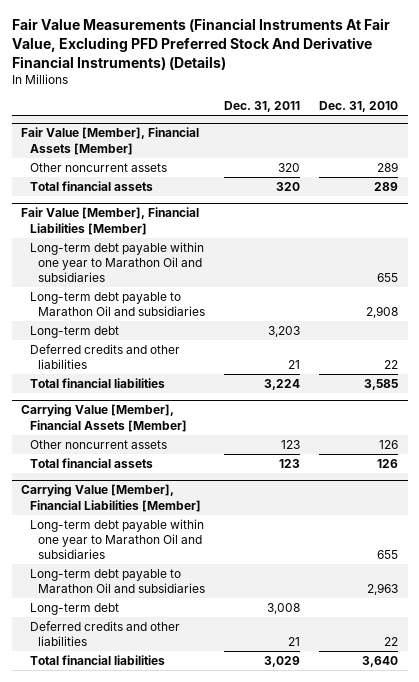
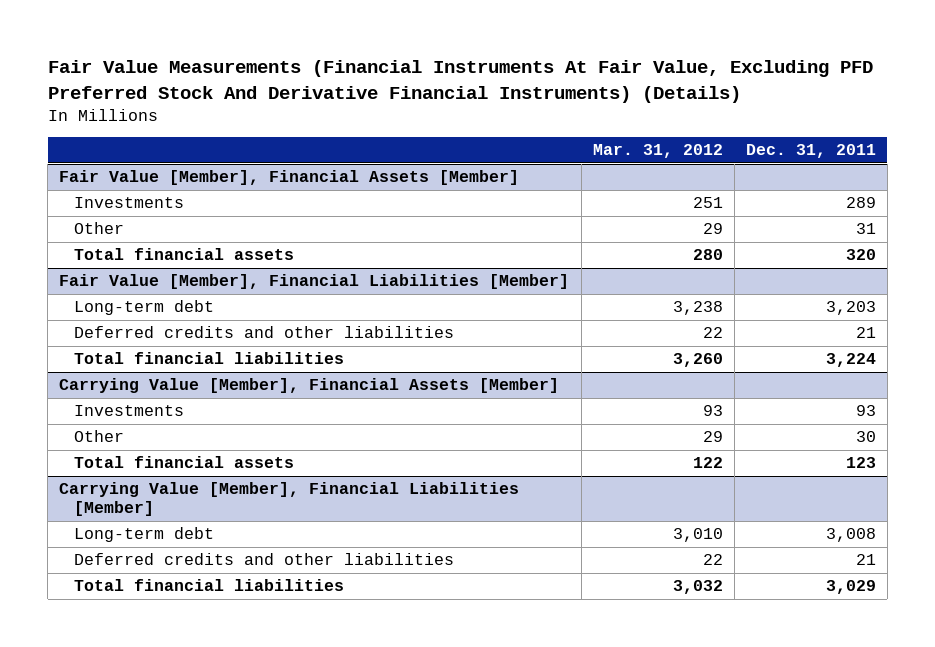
- | Dec. 31, 2011 | Dec. 31, 2010
+ | Mar. 31, 2012 | Dec. 31, 2011
@ Fair Value [Member], Financial Assets [Member]
- Other noncurrent assets | 320 | 289
+ Investments | 251 | 289
+ Other | 29 | 31
@ Fair Value [Member], Financial Liabilities [Member]
- Long-term debt payable within one year to Marathon Oil and subsidiaries | | 655
- Long-term debt payable to Marathon Oil and subsidiaries | | 2,908
@ Carrying Value [Member], Financial Assets [Member]
- Other noncurrent assets | 123 | 126
+ Investments | 93 | 93
+ Other | 29 | 30
@ Carrying Value [Member], Financial Liabilities [Member]
- Long-term debt payable within one year to Marathon Oil and subsidiaries | | 655
- Long-term debt payable to Marathon Oil and subsidiaries | | 2,963

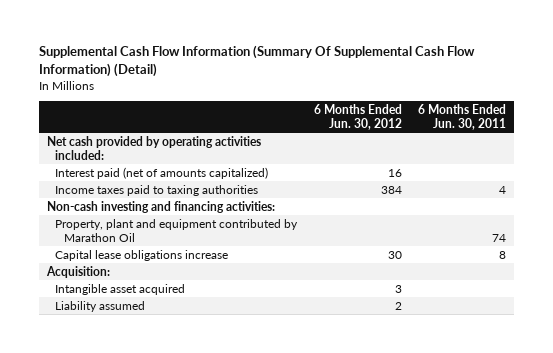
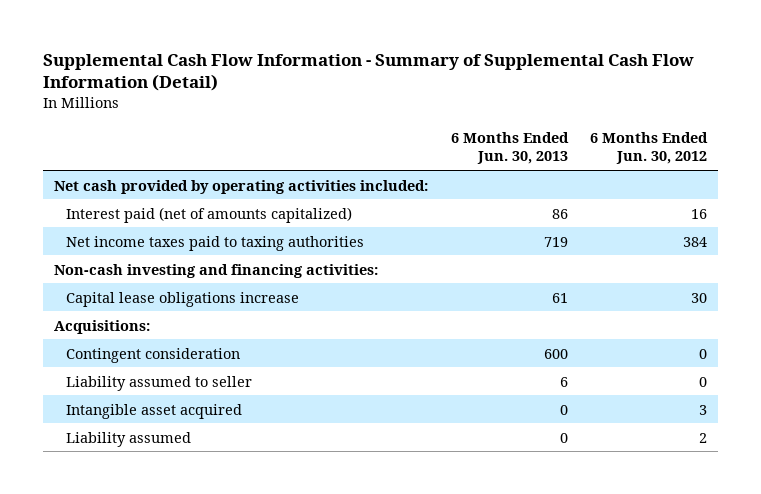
- Supplemental Cash Flow Information (Summary Of Supplemental Cash Flow Information) (Detail)
+ Supplemental Cash Flow Information - Summary of Supplemental Cash Flow Information (Detail)
- | 6 Months Ended Jun. 30, 2012 | 6 Months Ended Jun. 30, 2011
+ | 6 Months Ended Jun. 30, 2013 | 6 Months Ended Jun. 30, 2012
- Income taxes paid to taxing authorities | 384 | 4
+ Net income taxes paid to taxing authorities | 719 | 384
- Property, plant and equipment contributed by Marathon Oil | | 74
- Acquisition:
+ Acquisitions:
+ Contingent consideration | 600 | 0
+ Liability assumed to seller | 6 | 0

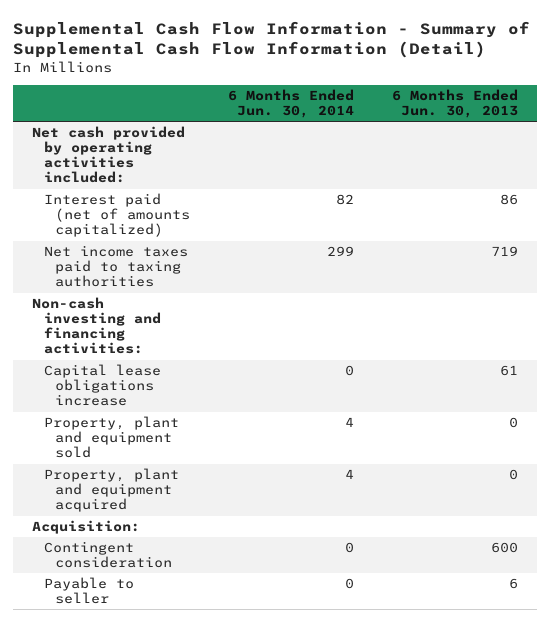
- | 6 Months Ended Jun. 30, 2013 | 6 Months Ended Jun. 30, 2012
+ | 6 Months Ended Jun. 30, 2014 | 6 Months Ended Jun. 30, 2013
- Acquisitions:
+ Property, plant and equipment sold | 4 | 0
+ Property, plant and equipment acquired | 4 | 0
+ Acquisition:
- Liability assumed to seller | 6 | 0
- Intangible asset acquired | 0 | 3
- Liability assumed | 0 | 2
+ Payable to seller | 0 | 6

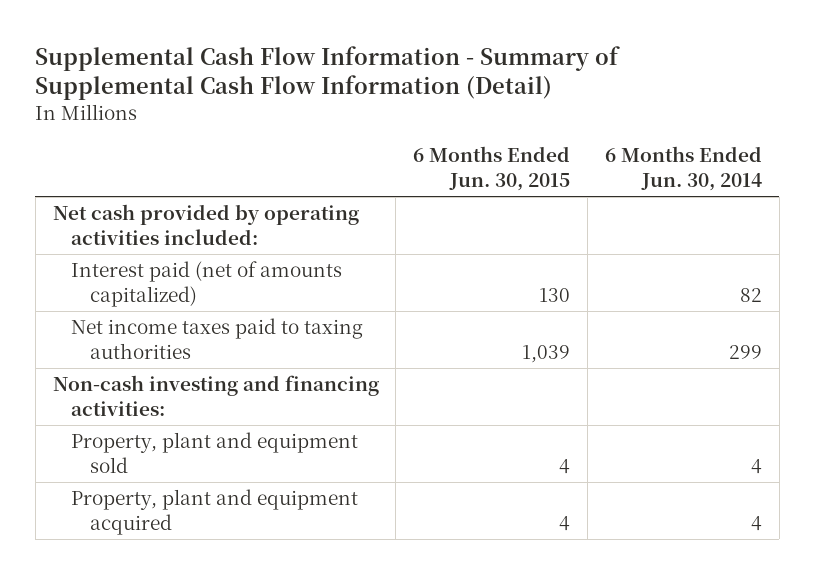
- | 6 Months Ended Jun. 30, 2014 | 6 Months Ended Jun. 30, 2013
+ | 6 Months Ended Jun. 30, 2015 | 6 Months Ended Jun. 30, 2014
- Capital lease obligations increase | 0 | 61
- Acquisition:
- Contingent consideration | 0 | 600
- Payable to seller | 0 | 6

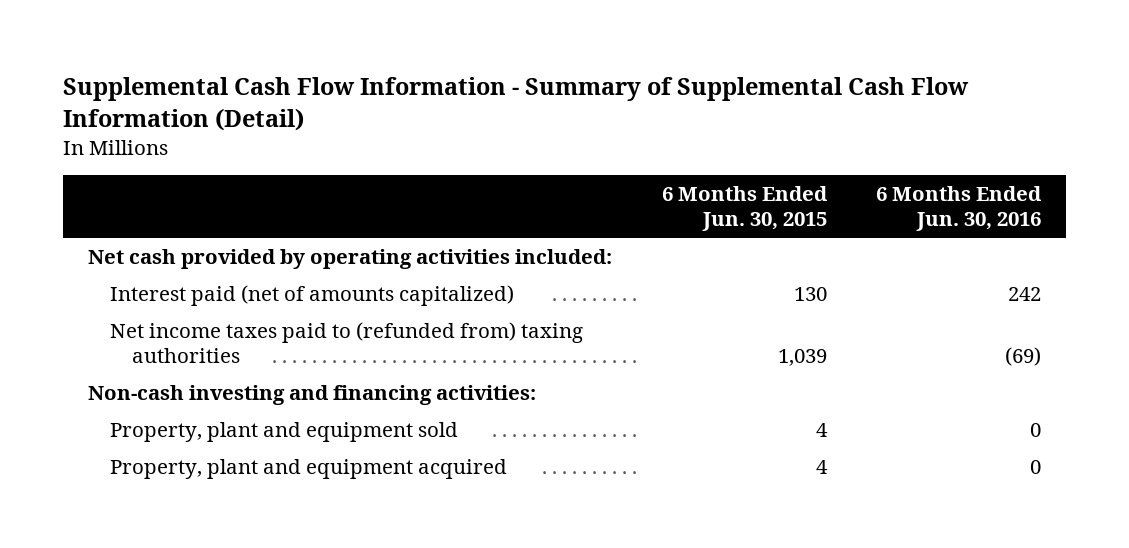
- | 6 Months Ended Jun. 30, 2015 | 6 Months Ended Jun. 30, 2014
+ | 6 Months Ended Jun. 30, 2015 | 6 Months Ended Jun. 30, 2016
- Net income taxes paid to taxing authorities | 1,039 | 299
+ Net income taxes paid to (refunded from) taxing authorities | 1,039 | (69)

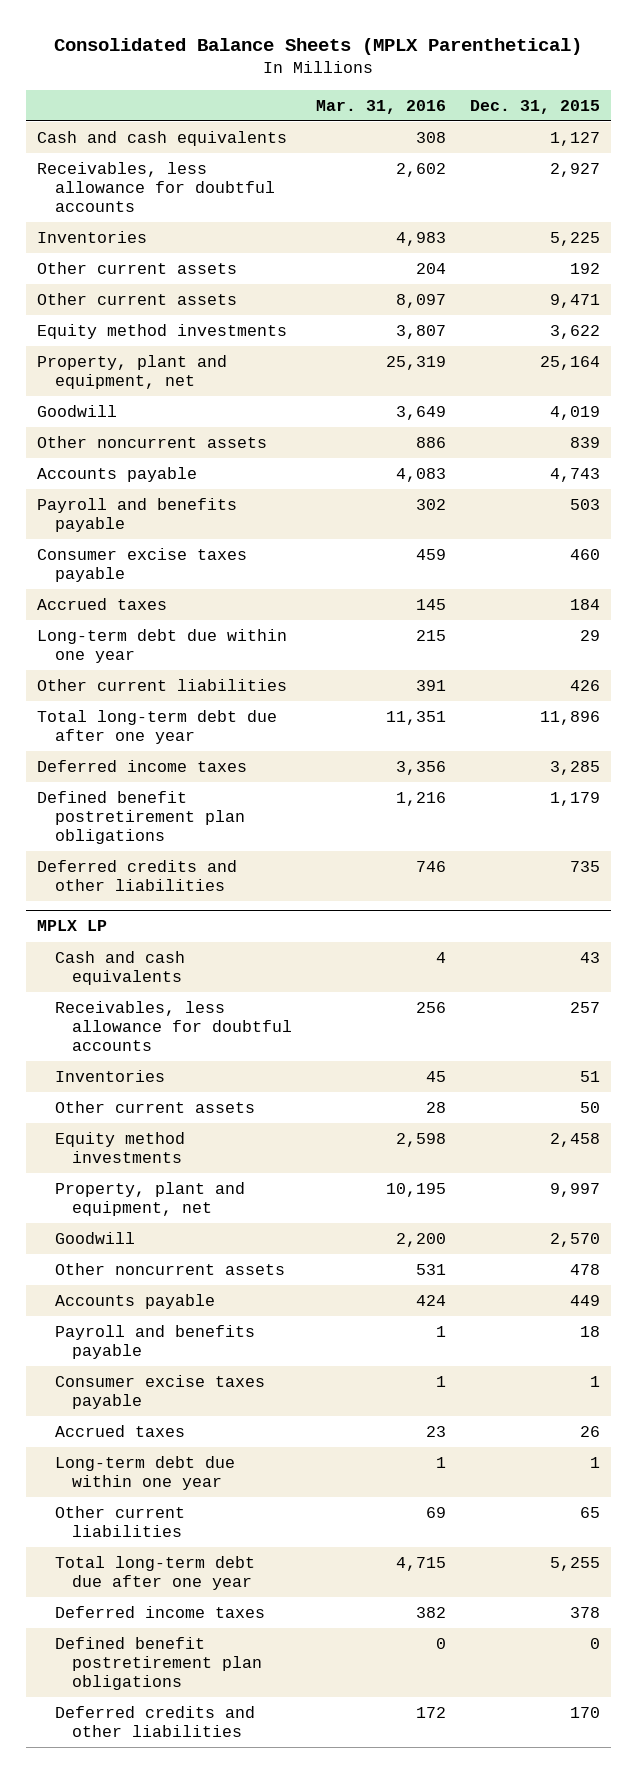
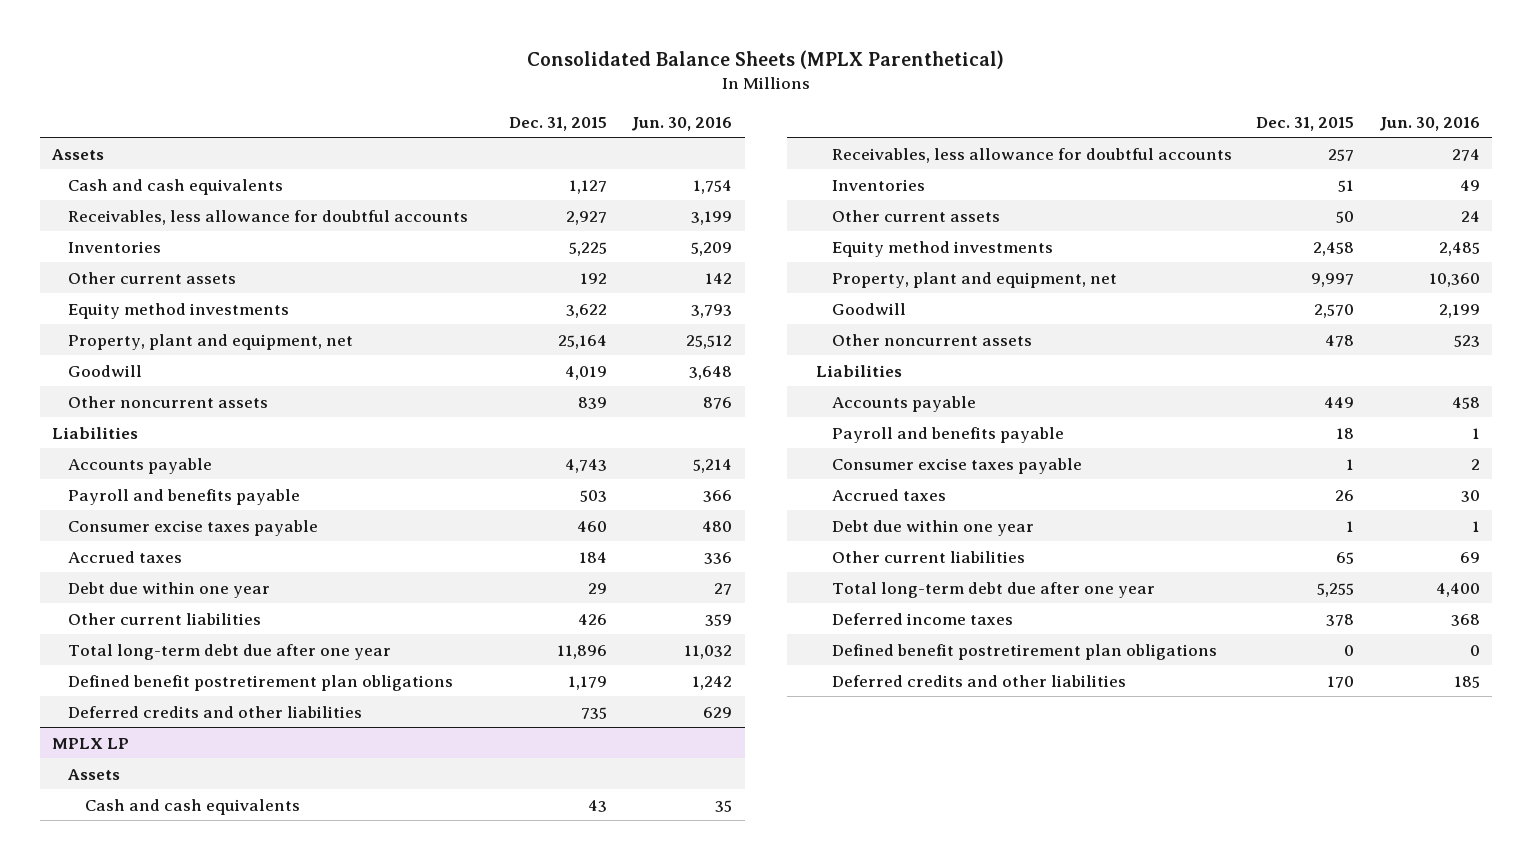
- | Mar. 31, 2016 | Dec. 31, 2015
+ | Dec. 31, 2015 | Jun. 30, 2016
+ Assets
- Other current assets | 8,097 | 9,471
+ Liabilities
- Long-term debt due within one year | 215 | 29
+ Debt due within one year | 29 | 27
- Deferred income taxes | 3,356 | 3,285
@ MPLX LP
+ Assets
+ Liabilities
- Long-term debt due within one year | 1 | 1
+ Debt due within one year | 1 | 1

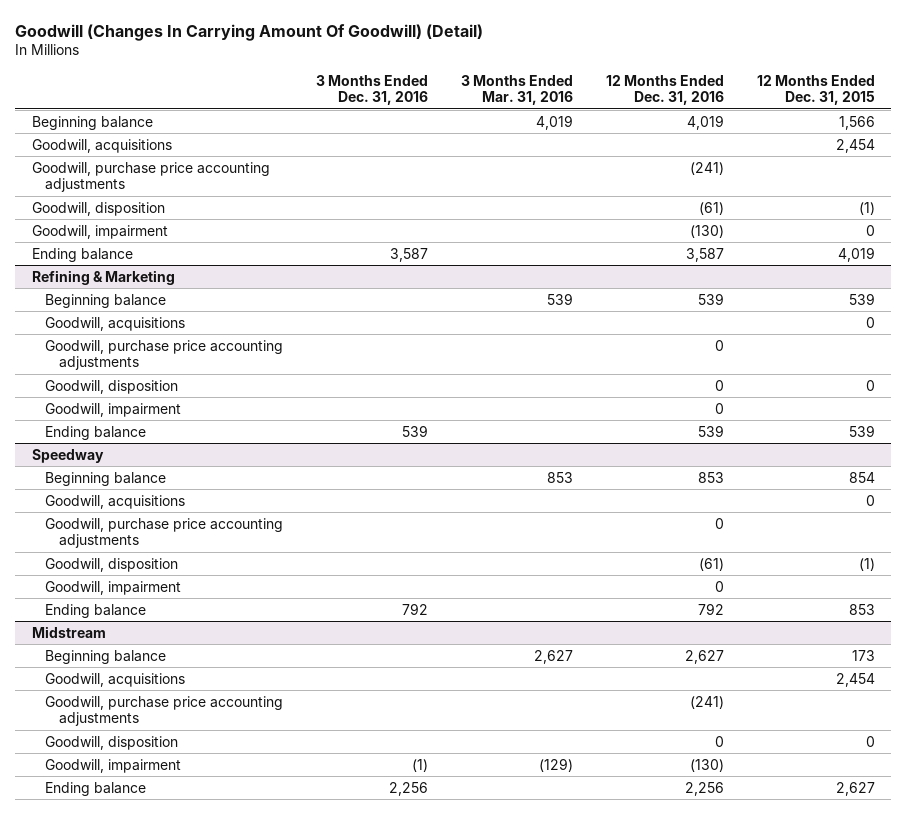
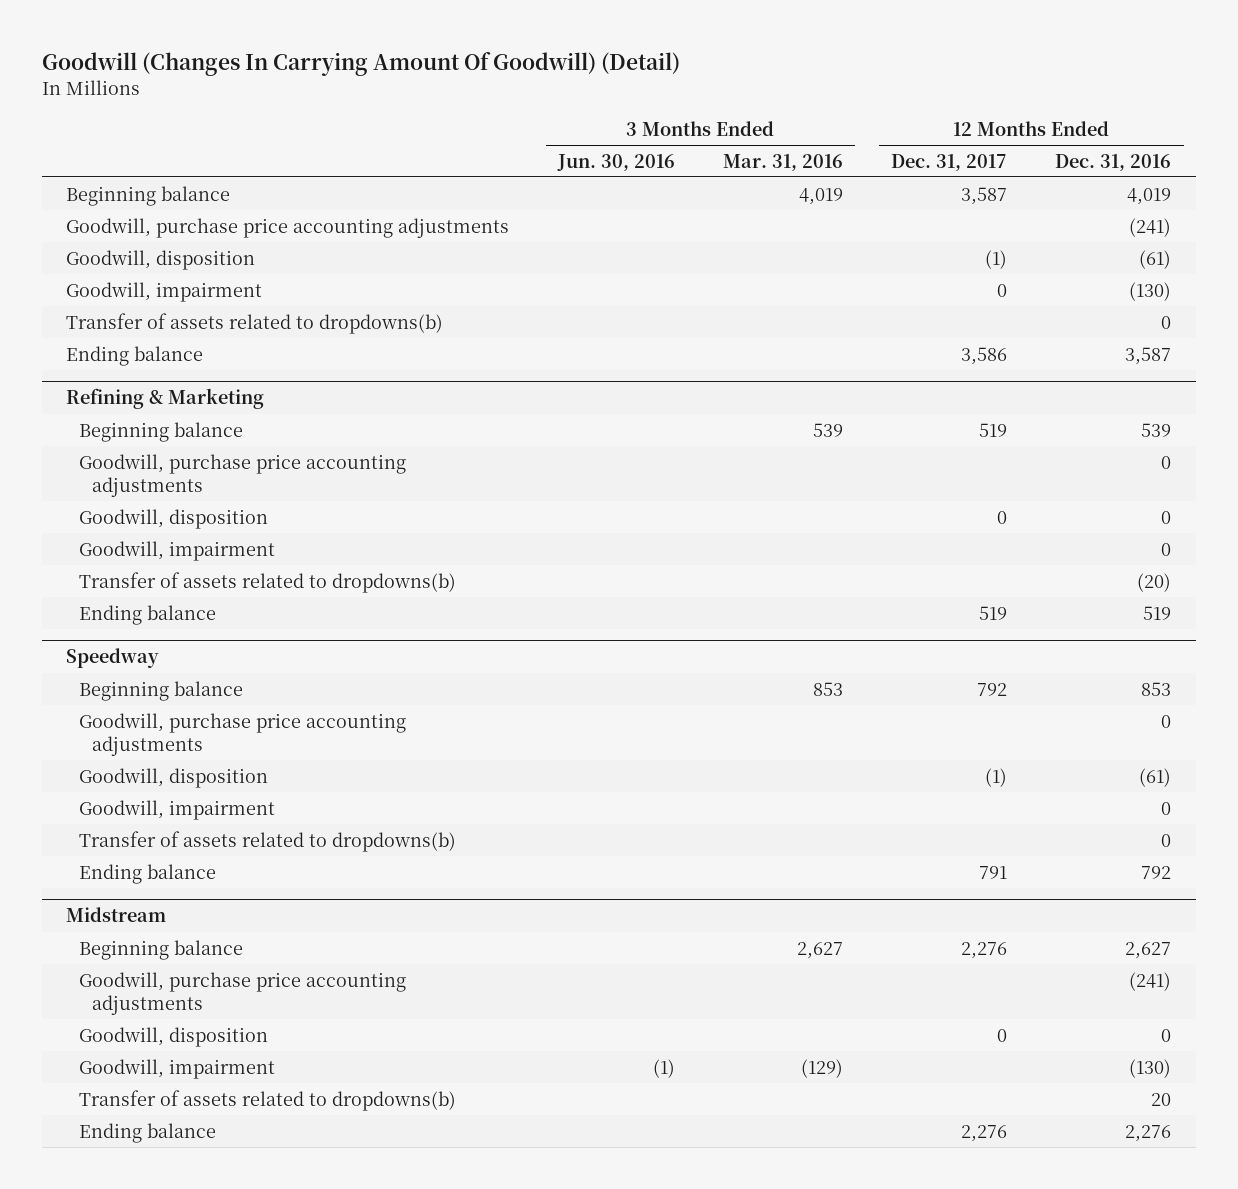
- | 3 Months Ended Dec. 31, 2016 | 3 Months Ended Mar. 31, 2016 | 12 Months Ended Dec. 31, 2016 | 12 Months Ended Dec. 31, 2015
+ | 3 Months Ended Jun. 30, 2016 | 3 Months Ended Mar. 31, 2016 | 12 Months Ended Dec. 31, 2017 | 12 Months Ended Dec. 31, 2016
- Goodwill, acquisitions | | | | 2,454
+ Transfer of assets related to dropdowns(b) | | | | 0
@ Refining & Marketing
- Goodwill, acquisitions | | | | 0
- Ending balance | 539 | | 539 | 539
+ Transfer of assets related to dropdowns(b) | | | | (20)
+ Ending balance | | | 519 | 519
@ Speedway
- Goodwill, acquisitions | | | | 0
+ Transfer of assets related to dropdowns(b) | | | | 0
@ Midstream
- Goodwill, acquisitions | | | | 2,454
- Ending balance | 2,256 | | 2,256 | 2,627
+ Transfer of assets related to dropdowns(b) | | | | 20
+ Ending balance | | | 2,276 | 2,276

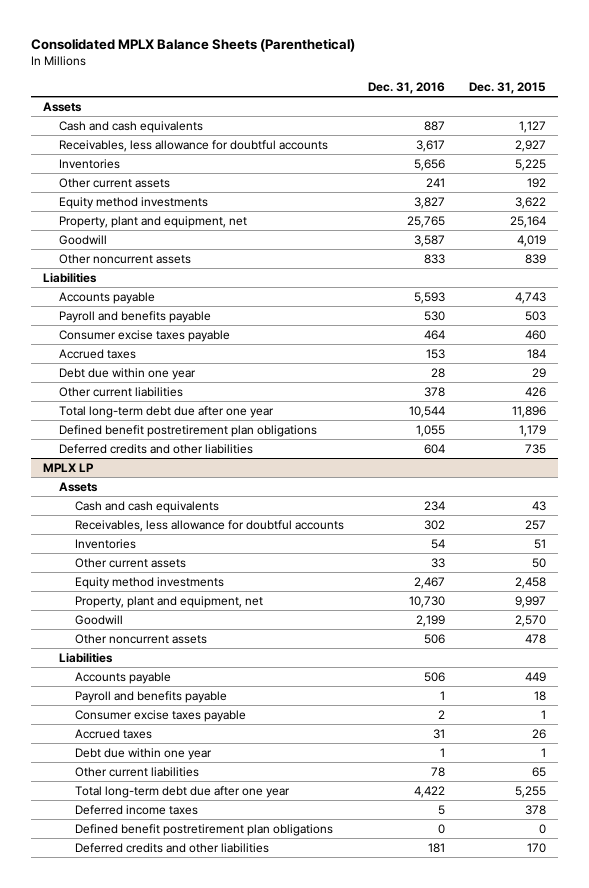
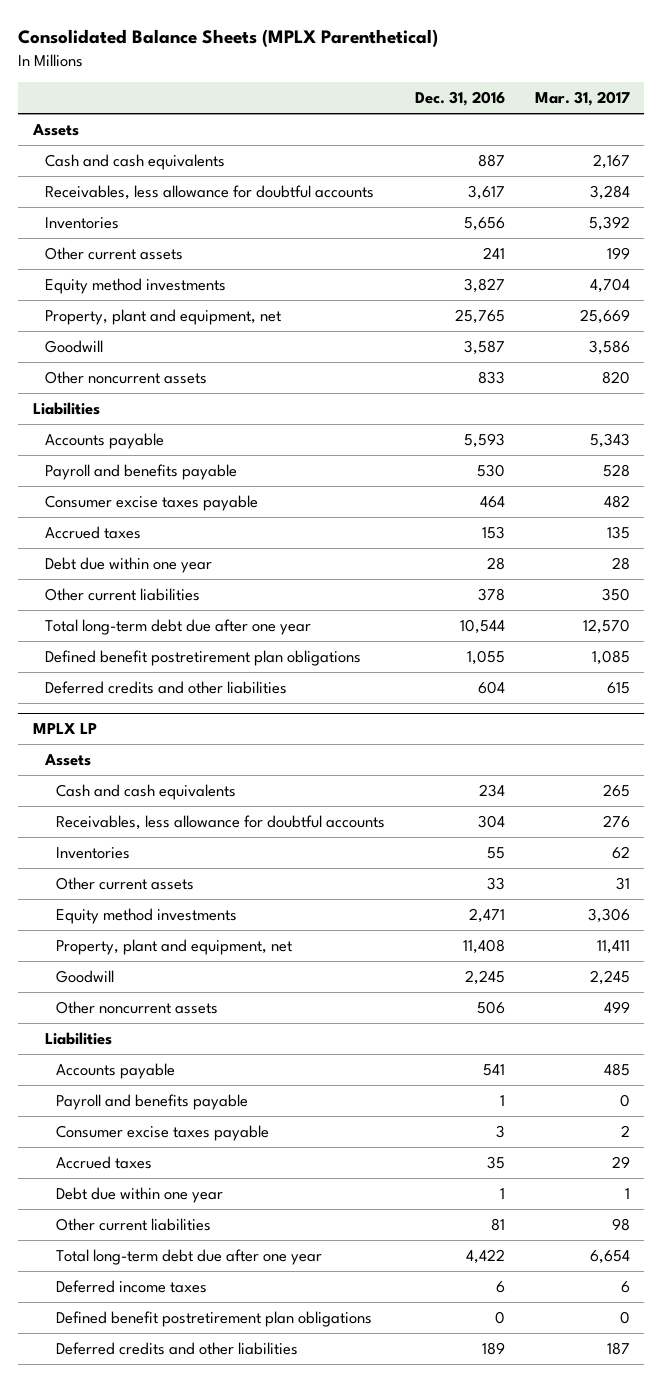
- Consolidated MPLX Balance Sheets (Parenthetical)
+ Consolidated Balance Sheets (MPLX Parenthetical)
- | Dec. 31, 2016 | Dec. 31, 2015
+ | Dec. 31, 2016 | Mar. 31, 2017
@ MPLX LP
- Receivables, less allowance for doubtful accounts | 302 | 257
- Inventories | 54 | 51
+ Receivables, less allowance for doubtful accounts | 304 | 276
+ Inventories | 55 | 62
- Equity method investments | 2,467 | 2,458
- Property, plant and equipment, net | 10,730 | 9,997
- Goodwill | 2,199 | 2,570
+ Equity method investments | 2,471 | 3,306
+ Property, plant and equipment, net | 11,408 | 11,411
+ Goodwill | 2,245 | 2,245
- Accounts payable | 506 | 449
+ Accounts payable | 541 | 485
- Consumer excise taxes payable | 2 | 1
- Accrued taxes | 31 | 26
+ Consumer excise taxes payable | 3 | 2
+ Accrued taxes | 35 | 29
- Other current liabilities | 78 | 65
+ Other current liabilities | 81 | 98
- Deferred income taxes | 5 | 378
+ Deferred income taxes | 6 | 6
- Deferred credits and other liabilities | 181 | 170
+ Deferred credits and other liabilities | 189 | 187

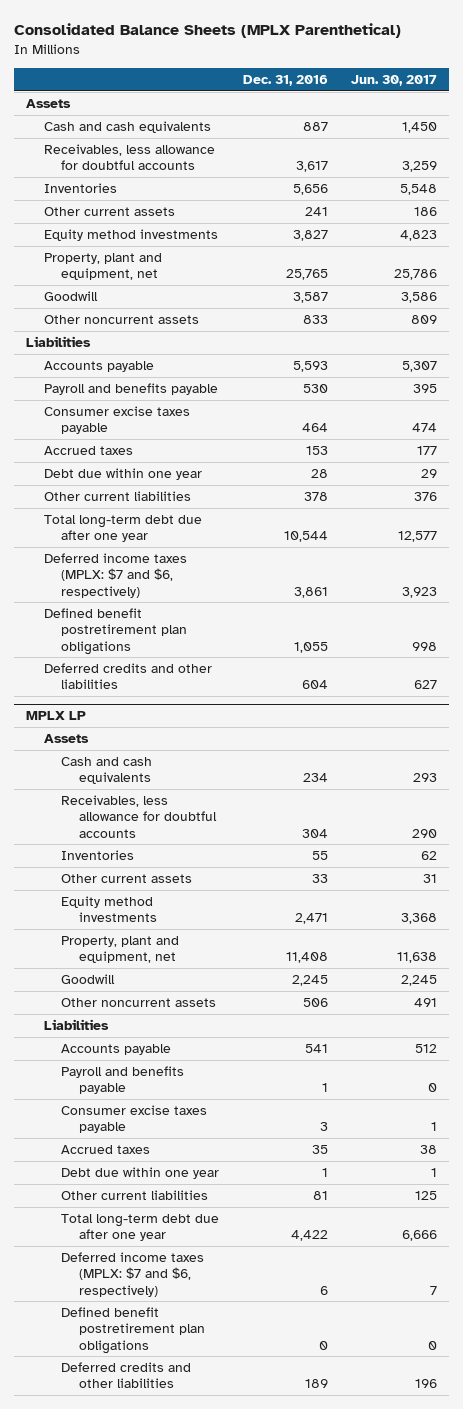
- | Dec. 31, 2016 | Mar. 31, 2017
+ | Dec. 31, 2016 | Jun. 30, 2017
+ Deferred income taxes (MPLX: $7 and $6, respectively) | 3,861 | 3,923
@ MPLX LP
- Deferred income taxes | 6 | 6
+ Deferred income taxes (MPLX: $7 and $6, respectively) | 6 | 7

